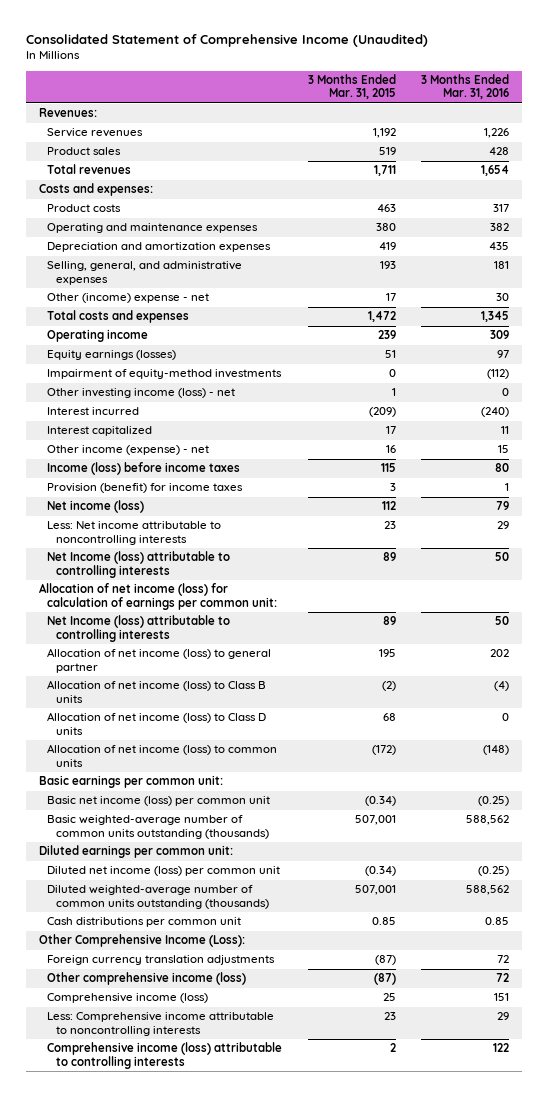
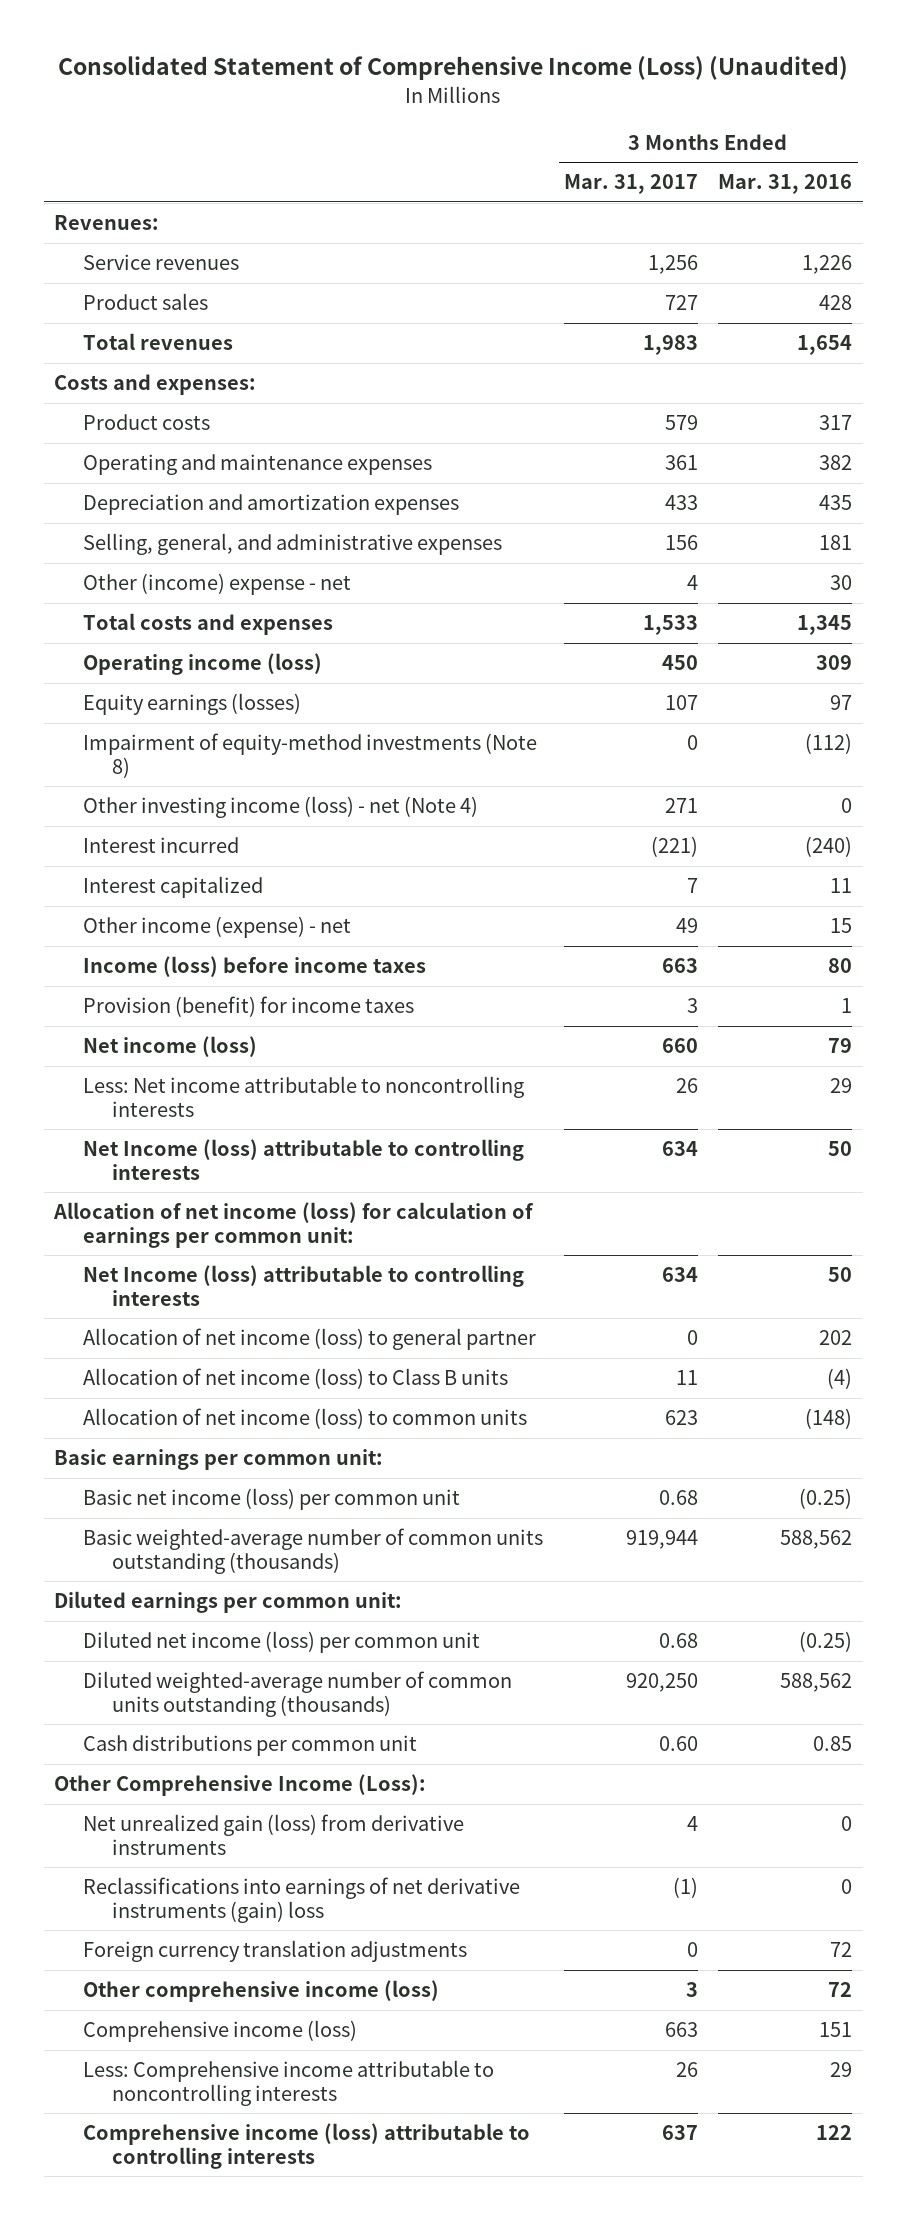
- Consolidated Statement of Comprehensive Income (Unaudited)
+ Consolidated Statement of Comprehensive Income (Loss) (Unaudited)
- | 3 Months Ended Mar. 31, 2015 | 3 Months Ended Mar. 31, 2016
+ | 3 Months Ended Mar. 31, 2017 | 3 Months Ended Mar. 31, 2016
- Operating income | 239 | 309
+ Operating income (loss) | 450 | 309
- Impairment of equity-method investments | 0 | (112)
- Other investing income (loss) - net | 1 | 0
+ Impairment of equity-method investments (Note 8) | 0 | (112)
+ Other investing income (loss) - net (Note 4) | 271 | 0
- Allocation of net income (loss) to Class D units | 68 | 0
+ Net unrealized gain (loss) from derivative instruments | 4 | 0
+ Reclassifications into earnings of net derivative instruments (gain) loss | (1) | 0

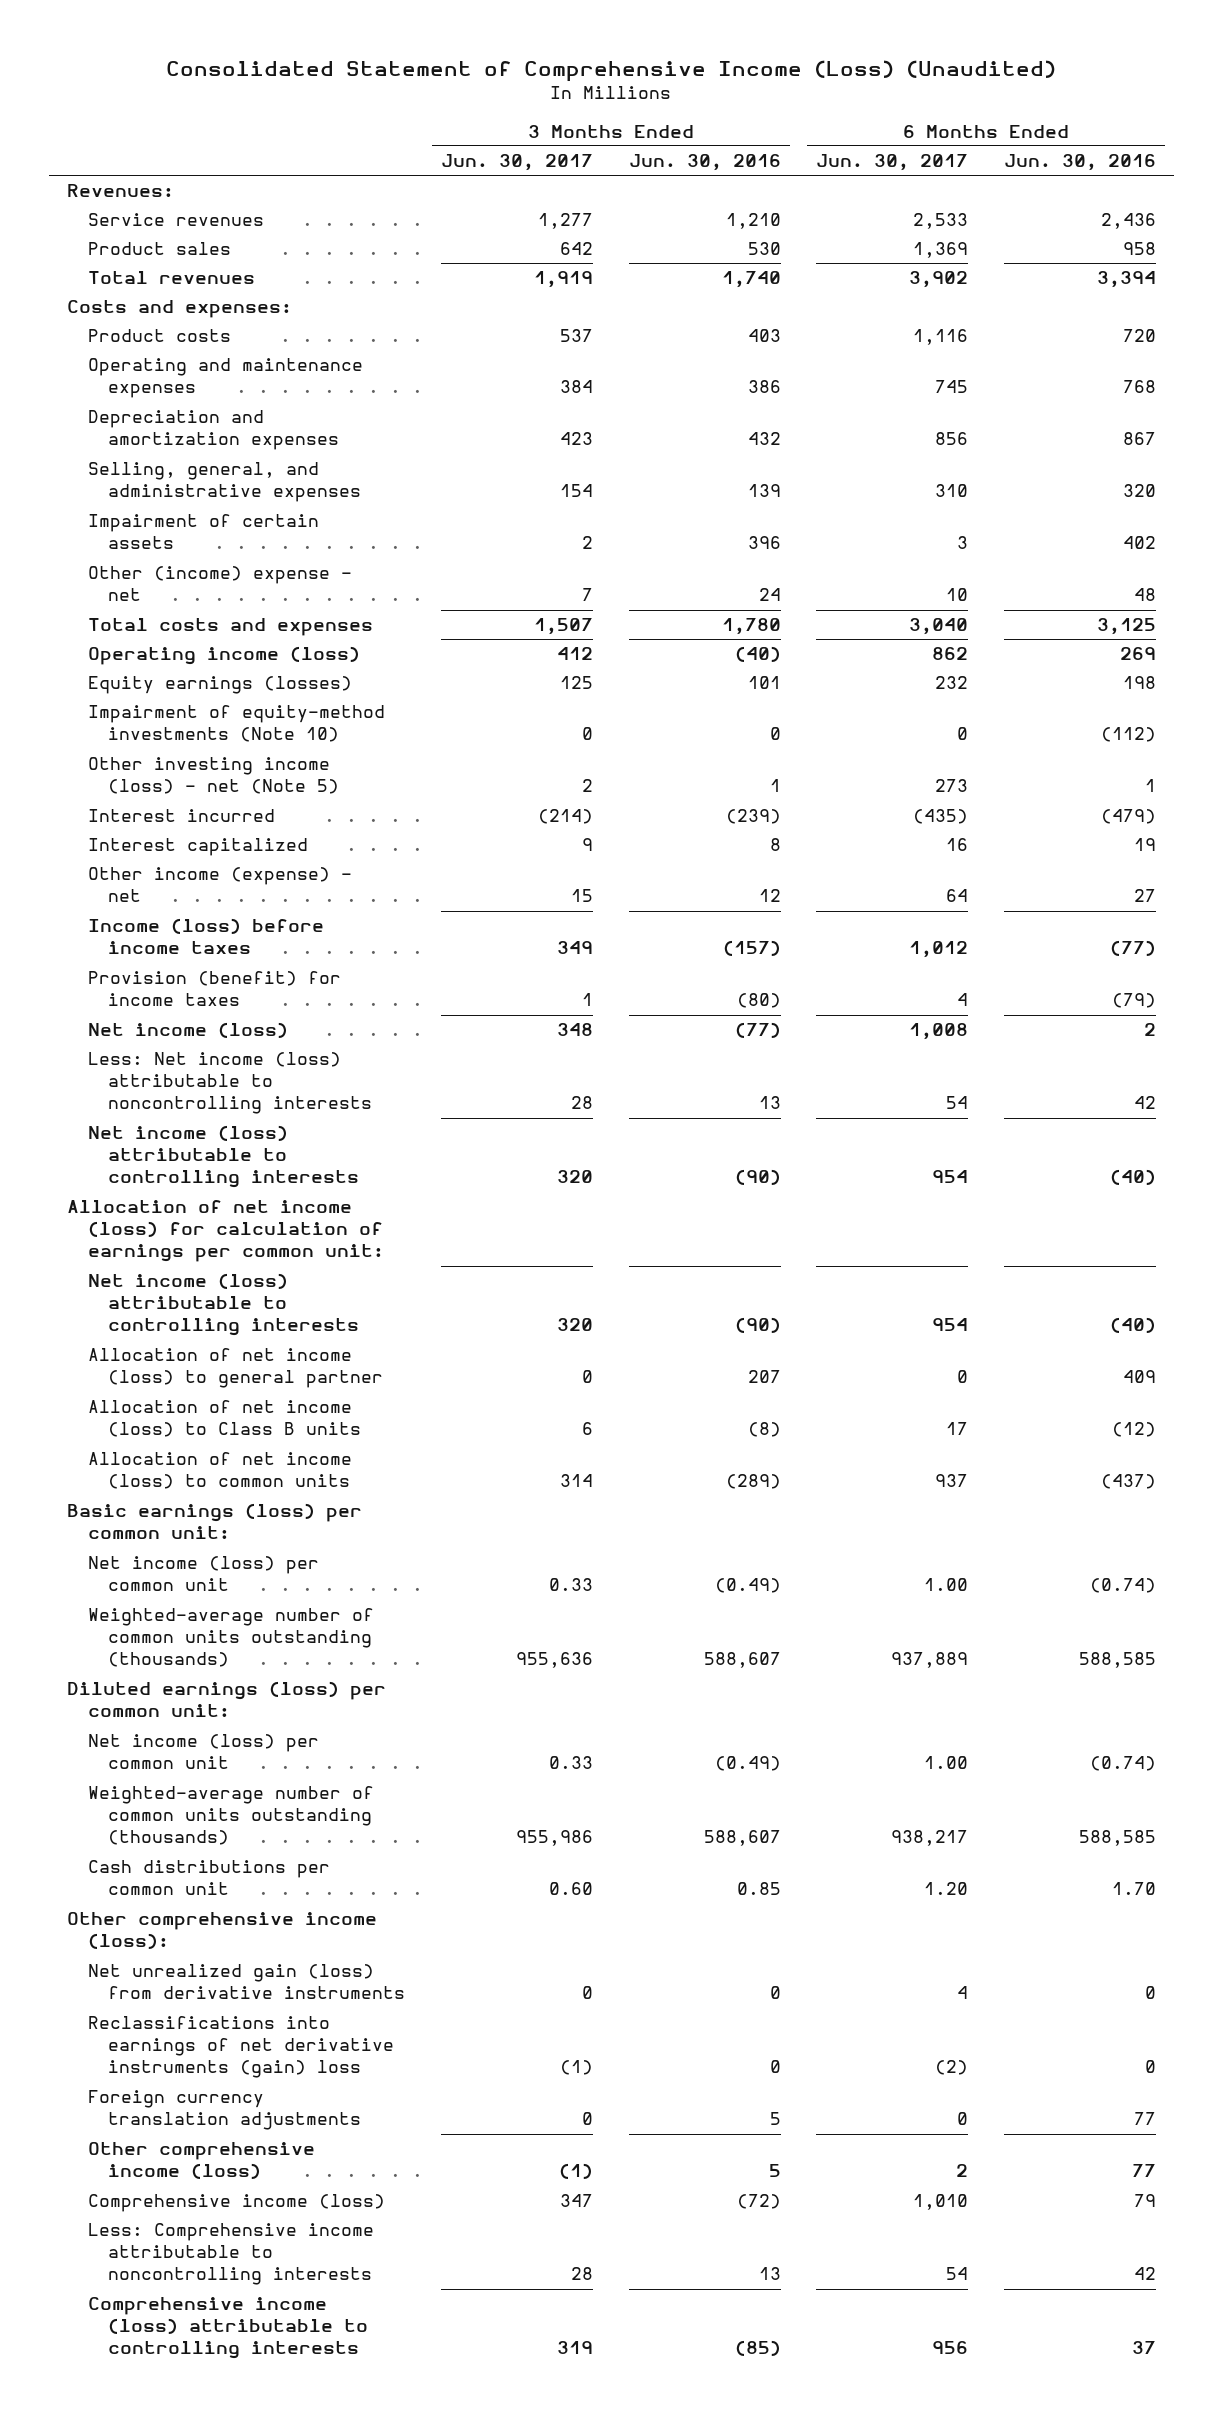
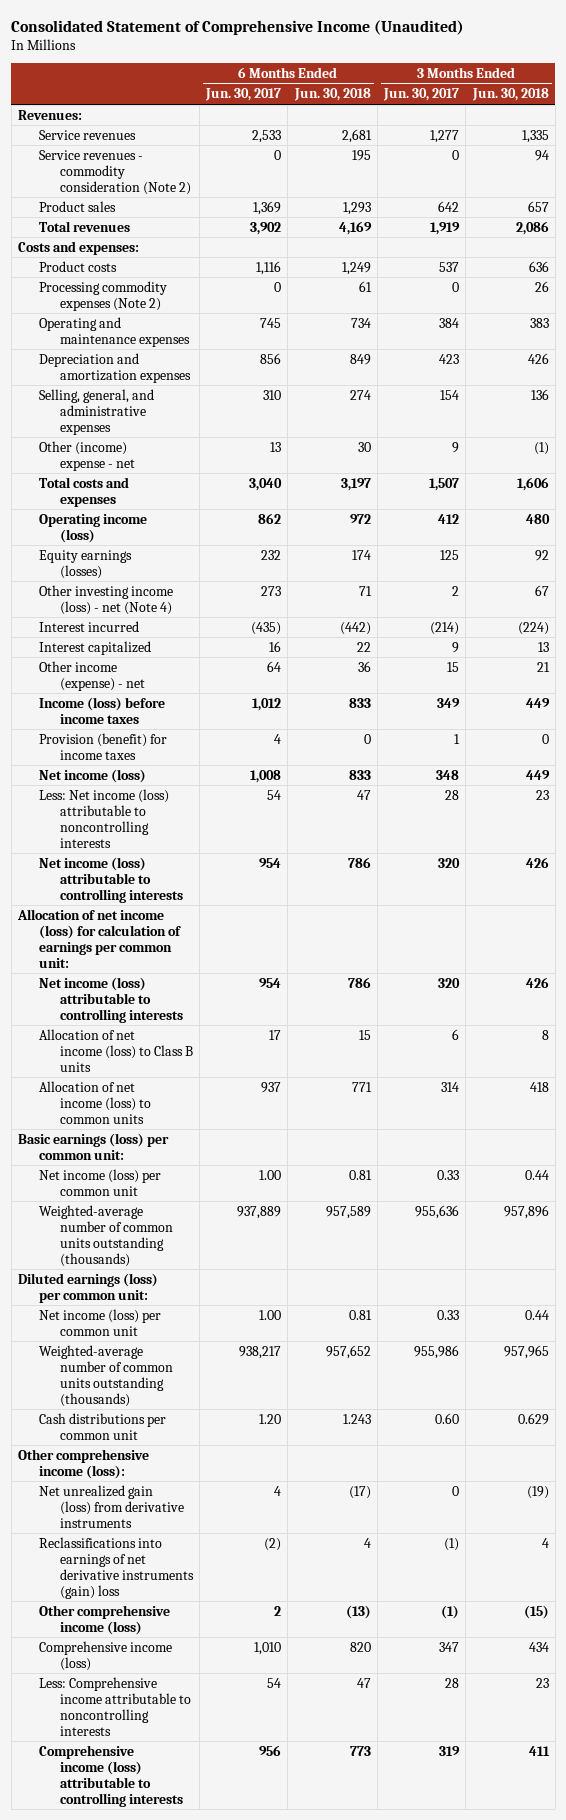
- Consolidated Statement of Comprehensive Income (Loss) (Unaudited)
+ Consolidated Statement of Comprehensive Income (Unaudited)
- | 3 Months Ended Jun. 30, 2017 | 3 Months Ended Jun. 30, 2016 | 6 Months Ended Jun. 30, 2017 | 6 Months Ended Jun. 30, 2016
+ | 6 Months Ended Jun. 30, 2017 | 6 Months Ended Jun. 30, 2018 | 3 Months Ended Jun. 30, 2017 | 3 Months Ended Jun. 30, 2018
+ Service revenues - commodity consideration (Note 2) | 0 | 195 | 0 | 94
+ Processing commodity expenses (Note 2) | 0 | 61 | 0 | 26
- Impairment of certain assets | 2 | 396 | 3 | 402
- Other (income) expense - net | 7 | 24 | 10 | 48
+ Other (income) expense - net | 13 | 30 | 9 | (1)
- Impairment of equity-method investments (Note 10) | 0 | 0 | 0 | (112)
- Other investing income (loss) - net (Note 5) | 2 | 1 | 273 | 1
+ Other investing income (loss) - net (Note 4) | 273 | 71 | 2 | 67
- Allocation of net income (loss) to general partner | 0 | 207 | 0 | 409
- Foreign currency translation adjustments | 0 | 5 | 0 | 77

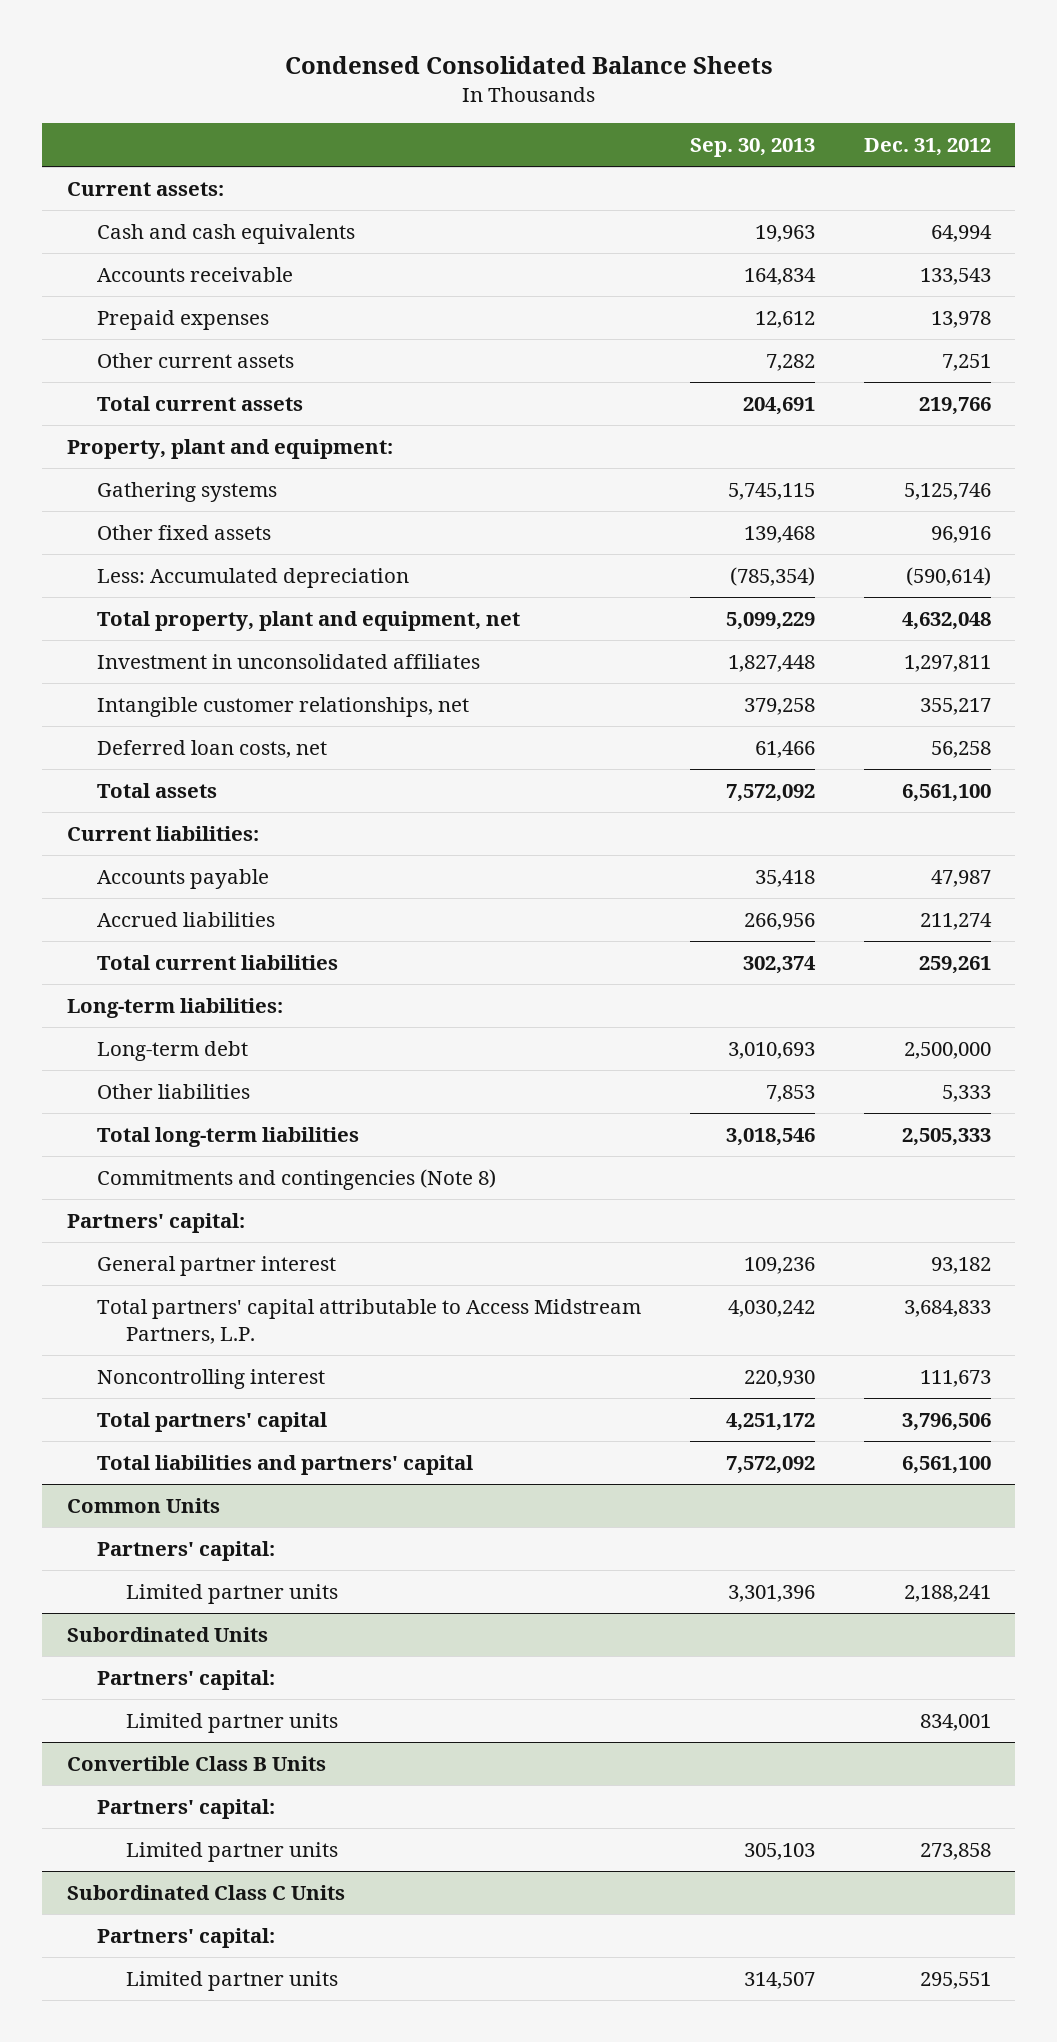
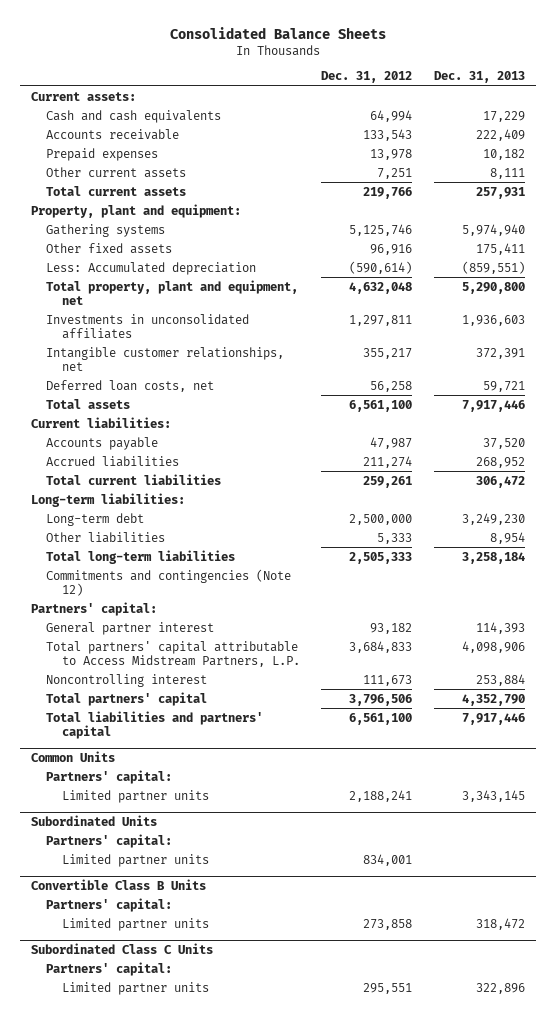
- Condensed Consolidated Balance Sheets
+ Consolidated Balance Sheets
- | Sep. 30, 2013 | Dec. 31, 2012
+ | Dec. 31, 2012 | Dec. 31, 2013
- Investment in unconsolidated affiliates | 1,827,448 | 1,297,811
+ Investments in unconsolidated affiliates | 1,297,811 | 1,936,603
- Commitments and contingencies (Note 8)
+ Commitments and contingencies (Note 12)

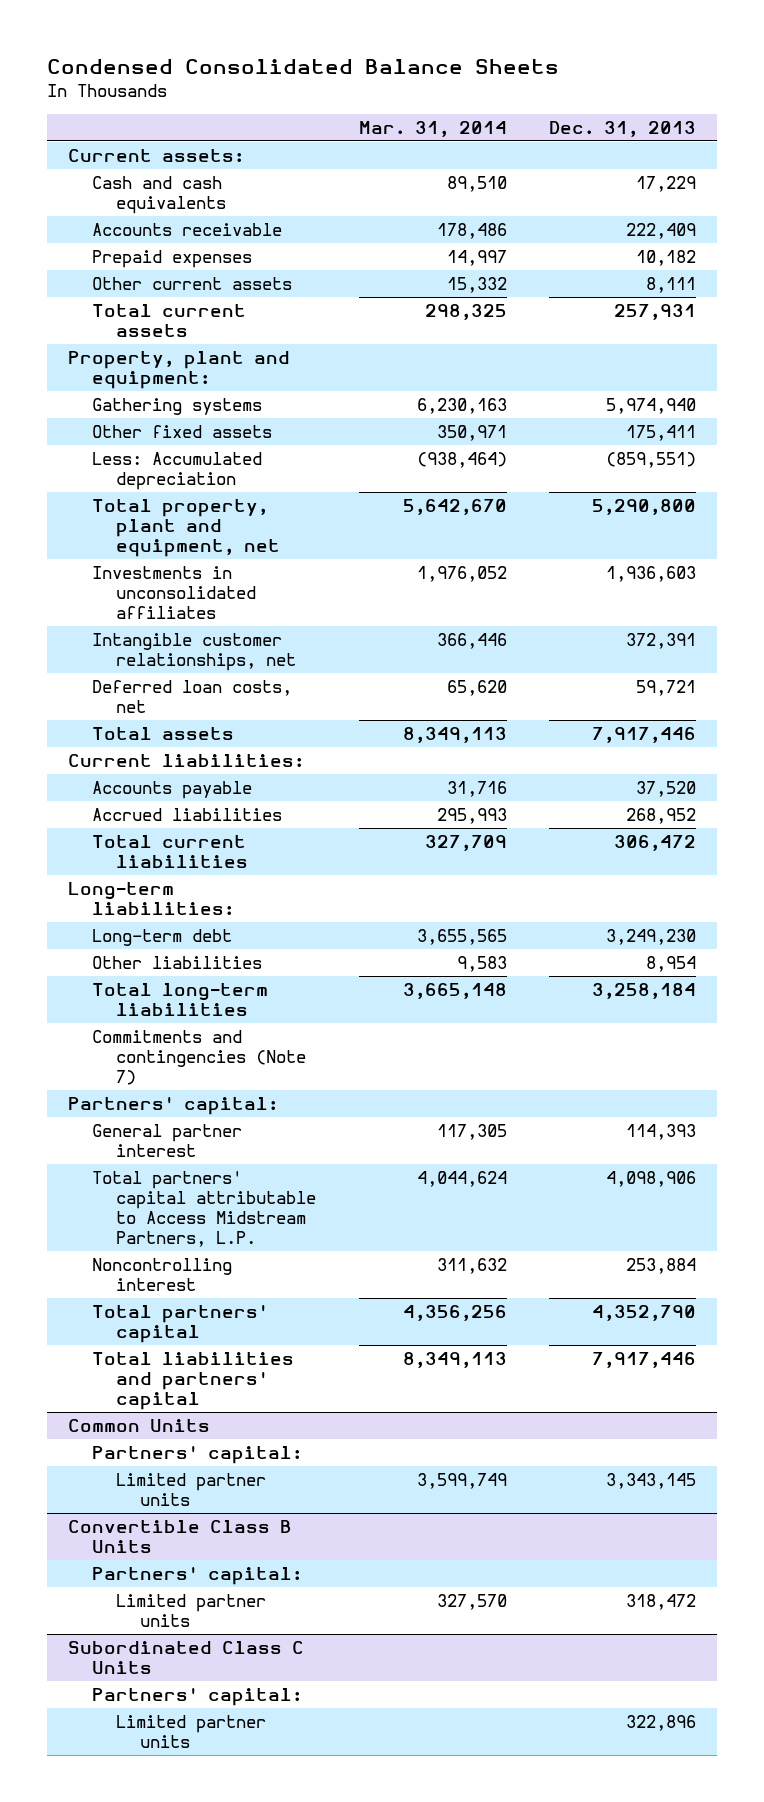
- Consolidated Balance Sheets
+ Condensed Consolidated Balance Sheets
- | Dec. 31, 2012 | Dec. 31, 2013
+ | Mar. 31, 2014 | Dec. 31, 2013
- Commitments and contingencies (Note 12)
+ Commitments and contingencies (Note 7)
- Subordinated Units
- Partners' capital:
- Limited partner units | 834,001 |

